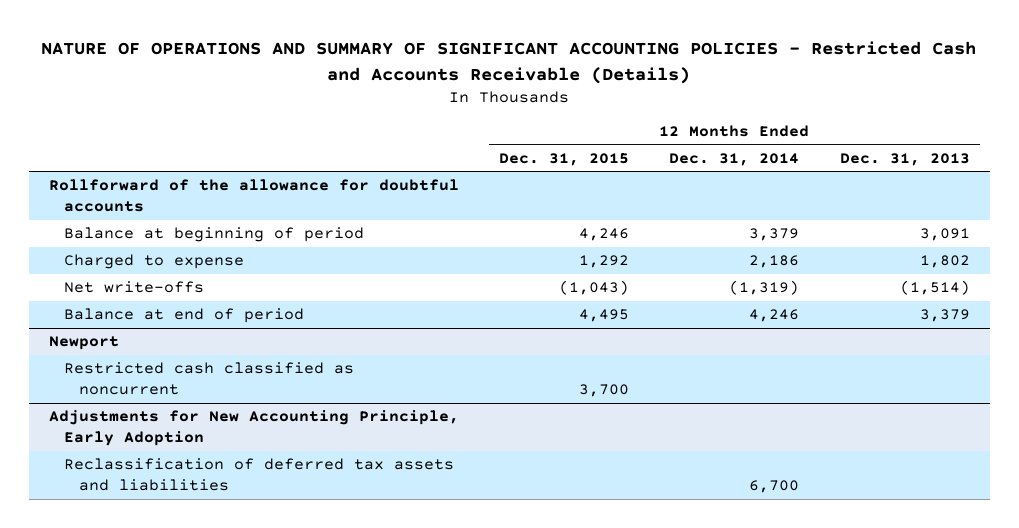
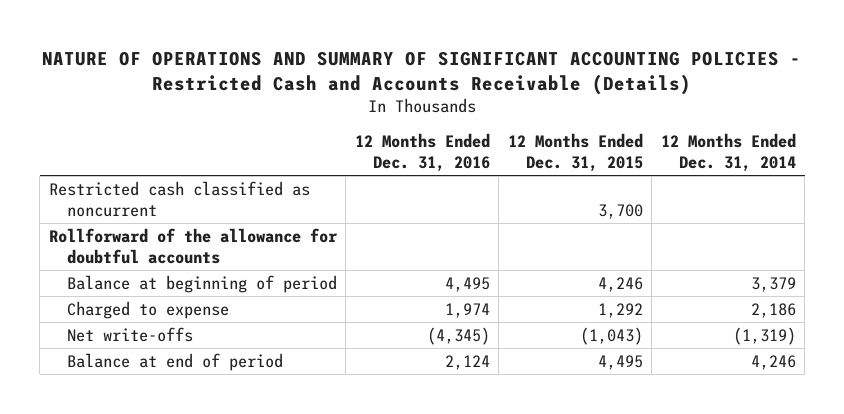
- | 12 Months Ended Dec. 31, 2015 | 12 Months Ended Dec. 31, 2014 | 12 Months Ended Dec. 31, 2013
+ | 12 Months Ended Dec. 31, 2016 | 12 Months Ended Dec. 31, 2015 | 12 Months Ended Dec. 31, 2014
+ Restricted cash classified as noncurrent | | 3,700 |
- Newport
- Restricted cash classified as noncurrent | 3,700 | |
- Adjustments for New Accounting Principle, Early Adoption
- Reclassification of deferred tax assets and liabilities | | 6,700 |

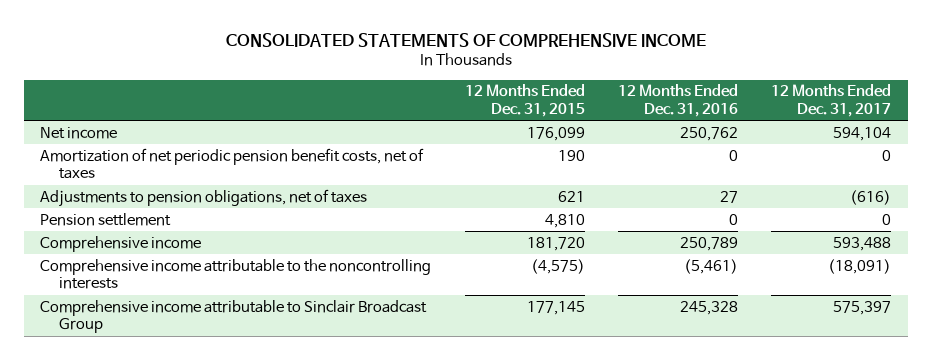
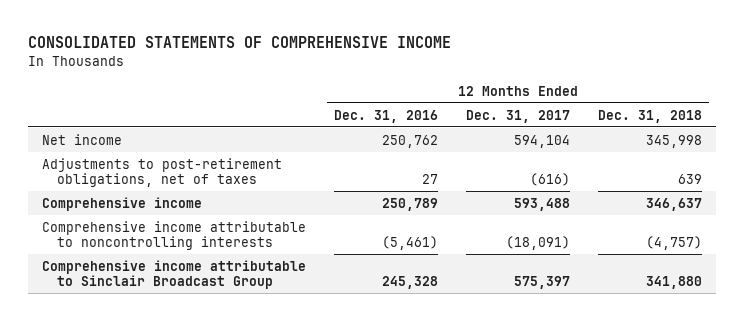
- | 12 Months Ended Dec. 31, 2015 | 12 Months Ended Dec. 31, 2016 | 12 Months Ended Dec. 31, 2017
+ | 12 Months Ended Dec. 31, 2016 | 12 Months Ended Dec. 31, 2017 | 12 Months Ended Dec. 31, 2018
- Amortization of net periodic pension benefit costs, net of taxes | 190 | 0 | 0
- Adjustments to pension obligations, net of taxes | 621 | 27 | (616)
- Pension settlement | 4,810 | 0 | 0
+ Adjustments to post-retirement obligations, net of taxes | 27 | (616) | 639
- Comprehensive income attributable to the noncontrolling interests | (4,575) | (5,461) | (18,091)
+ Comprehensive income attributable to noncontrolling interests | (5,461) | (18,091) | (4,757)

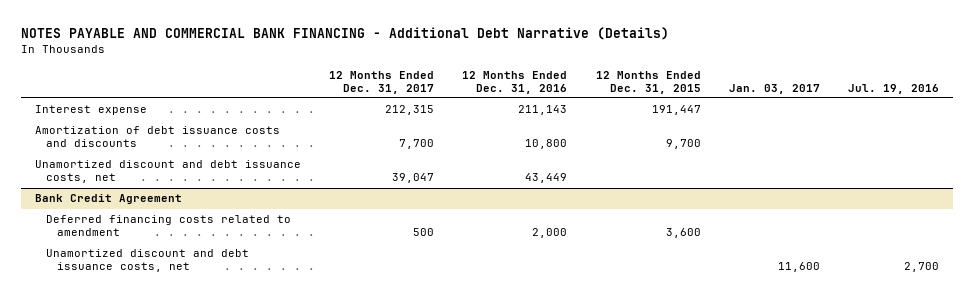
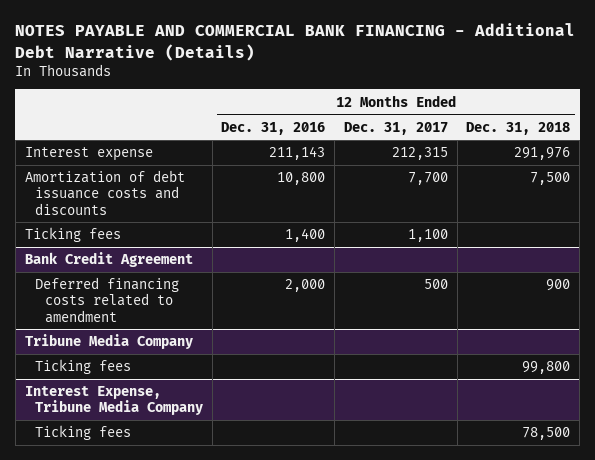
- | 12 Months Ended Dec. 31, 2017 | 12 Months Ended Dec. 31, 2016 | 12 Months Ended Dec. 31, 2015 | Jan. 03, 2017 | Jul. 19, 2016
+ | 12 Months Ended Dec. 31, 2016 | 12 Months Ended Dec. 31, 2017 | 12 Months Ended Dec. 31, 2018
- Unamortized discount and debt issuance costs, net | 39,047 | 43,449 | | |
+ Ticking fees | 1,400 | 1,100 |
@ Bank Credit Agreement
- Unamortized discount and debt issuance costs, net | | | | 11,600 | 2,700
+ Tribune Media Company
+ Ticking fees | | | 99,800
+ Interest Expense, Tribune Media Company
+ Ticking fees | | | 78,500

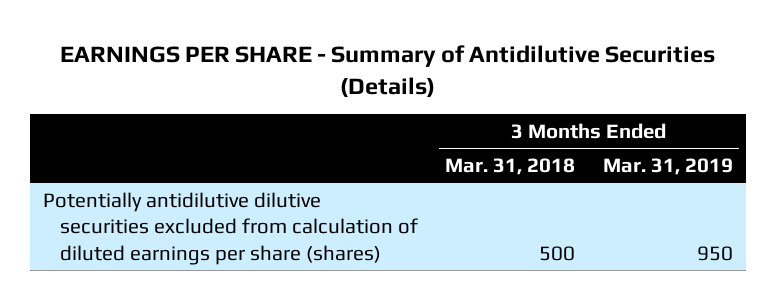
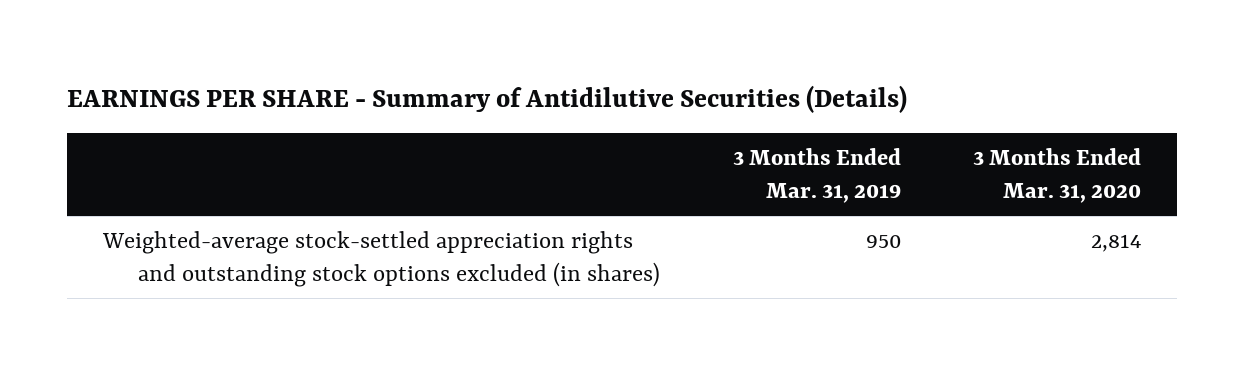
- | 3 Months Ended Mar. 31, 2018 | 3 Months Ended Mar. 31, 2019
+ | 3 Months Ended Mar. 31, 2019 | 3 Months Ended Mar. 31, 2020
- Potentially antidilutive dilutive securities excluded from calculation of diluted earnings per share (shares) | 500 | 950
+ Weighted-average stock-settled appreciation rights and outstanding stock options excluded (in shares) | 950 | 2,814

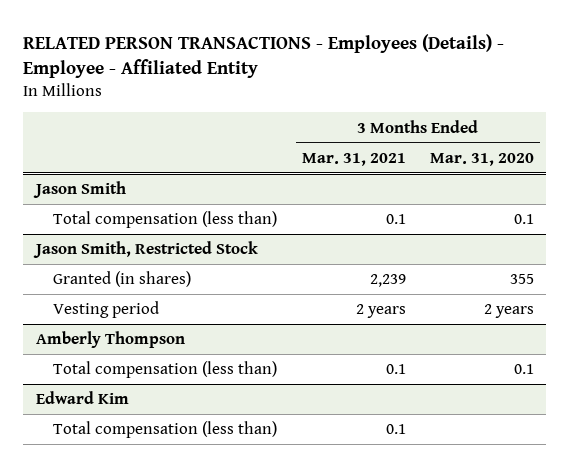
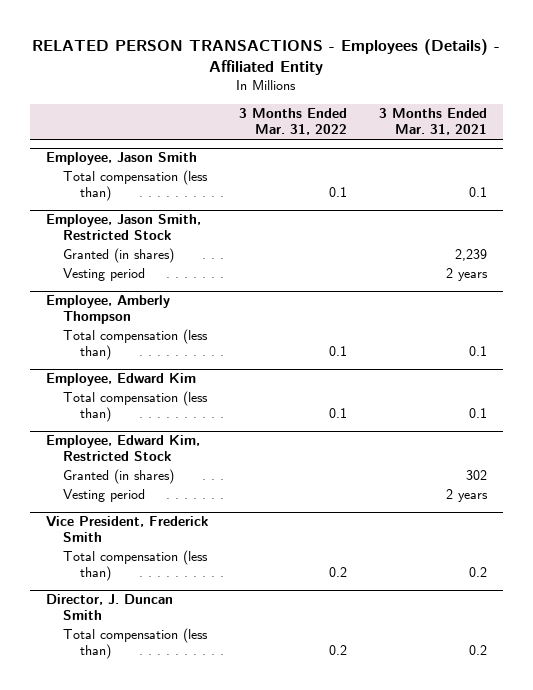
- RELATED PERSON TRANSACTIONS - Employees (Details) - Employee - Affiliated Entity
+ RELATED PERSON TRANSACTIONS - Employees (Details) - Affiliated Entity
- | 3 Months Ended Mar. 31, 2021 | 3 Months Ended Mar. 31, 2020
+ | 3 Months Ended Mar. 31, 2022 | 3 Months Ended Mar. 31, 2021
- Jason Smith
+ Employee, Jason Smith
- Jason Smith, Restricted Stock
+ Employee, Jason Smith, Restricted Stock
- Amberly Thompson
+ Employee, Amberly Thompson
- Edward Kim
+ Employee, Edward Kim
+ Employee, Edward Kim, Restricted Stock
+ Granted (in shares) | | 302
+ Vesting period | | 2 years
+ Vice President, Frederick Smith
+ Total compensation (less than) | 0.2 | 0.2
+ Director, J. Duncan Smith
+ Total compensation (less than) | 0.2 | 0.2

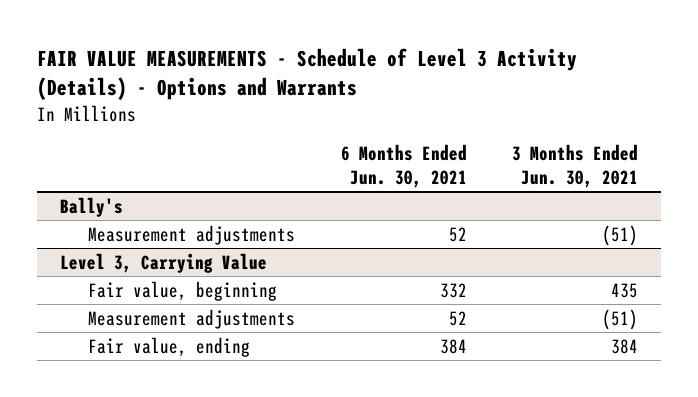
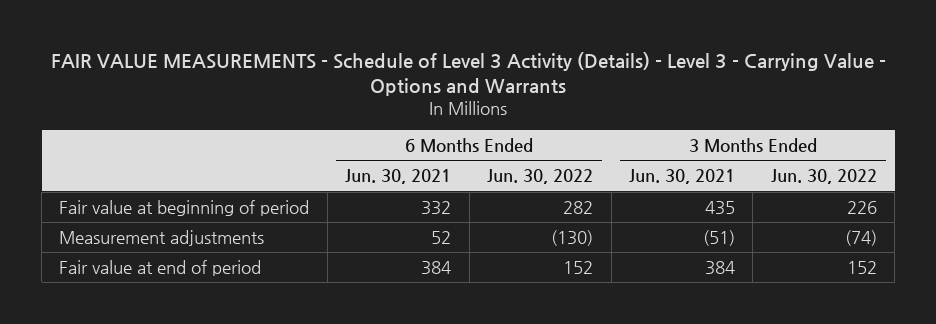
- FAIR VALUE MEASUREMENTS - Schedule of Level 3 Activity (Details) - Options and Warrants
+ FAIR VALUE MEASUREMENTS - Schedule of Level 3 Activity (Details) - Level 3 - Carrying Value - Options and Warrants
- | 6 Months Ended Jun. 30, 2021 | 3 Months Ended Jun. 30, 2021
+ | 6 Months Ended Jun. 30, 2021 | 6 Months Ended Jun. 30, 2022 | 3 Months Ended Jun. 30, 2021 | 3 Months Ended Jun. 30, 2022
- Bally's
- Measurement adjustments | 52 | (51)
- Level 3, Carrying Value
- Fair value, beginning | 332 | 435
+ Fair value at beginning of period | 332 | 282 | 435 | 226
- Fair value, ending | 384 | 384
+ Fair value at end of period | 384 | 152 | 384 | 152

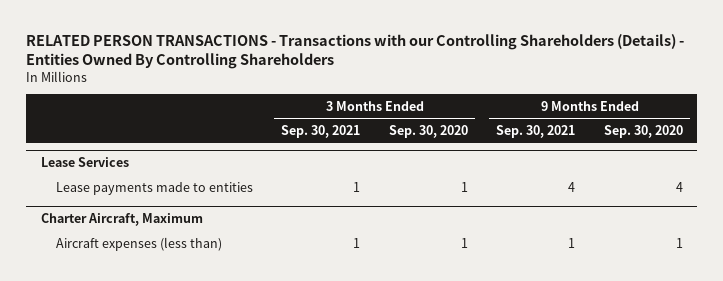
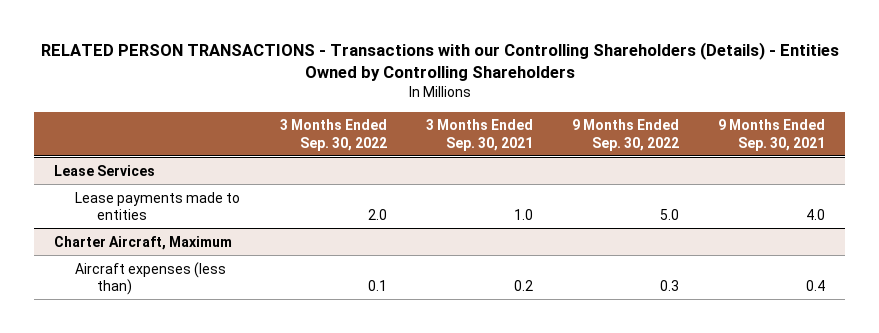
- RELATED PERSON TRANSACTIONS - Transactions with our Controlling Shareholders (Details) - Entities Owned By Controlling Shareholders
+ RELATED PERSON TRANSACTIONS - Transactions with our Controlling Shareholders (Details) - Entities Owned by Controlling Shareholders
- | 3 Months Ended Sep. 30, 2021 | 3 Months Ended Sep. 30, 2020 | 9 Months Ended Sep. 30, 2021 | 9 Months Ended Sep. 30, 2020
+ | 3 Months Ended Sep. 30, 2022 | 3 Months Ended Sep. 30, 2021 | 9 Months Ended Sep. 30, 2022 | 9 Months Ended Sep. 30, 2021
@ Lease Services
- Lease payments made to entities | 1 | 1 | 4 | 4
+ Lease payments made to entities | 2.0 | 1.0 | 5.0 | 4.0
@ Charter Aircraft, Maximum
- Aircraft expenses (less than) | 1 | 1 | 1 | 1
+ Aircraft expenses (less than) | 0.1 | 0.2 | 0.3 | 0.4

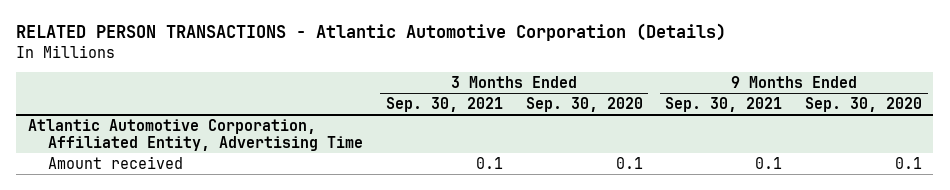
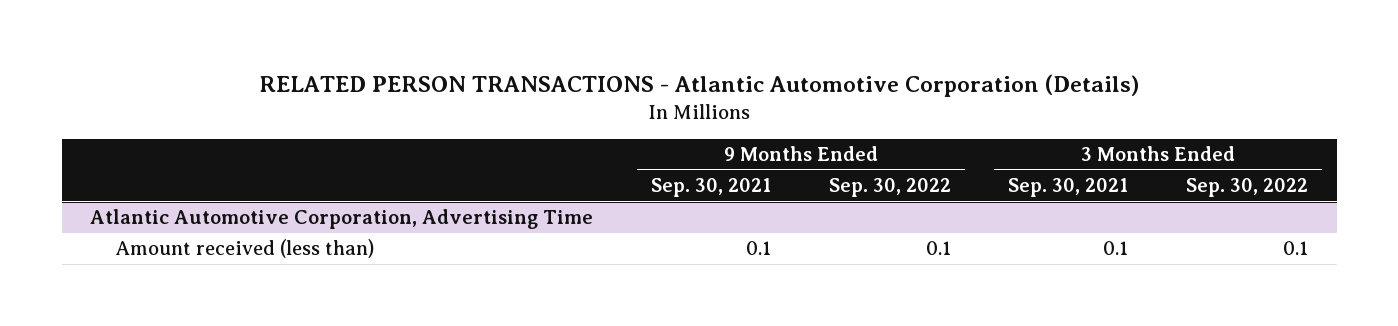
- | 3 Months Ended Sep. 30, 2021 | 3 Months Ended Sep. 30, 2020 | 9 Months Ended Sep. 30, 2021 | 9 Months Ended Sep. 30, 2020
+ | 9 Months Ended Sep. 30, 2021 | 9 Months Ended Sep. 30, 2022 | 3 Months Ended Sep. 30, 2021 | 3 Months Ended Sep. 30, 2022
- Atlantic Automotive Corporation, Affiliated Entity, Advertising Time
- Amount received | 0.1 | 0.1 | 0.1 | 0.1
+ Atlantic Automotive Corporation, Advertising Time
+ Amount received (less than) | 0.1 | 0.1 | 0.1 | 0.1

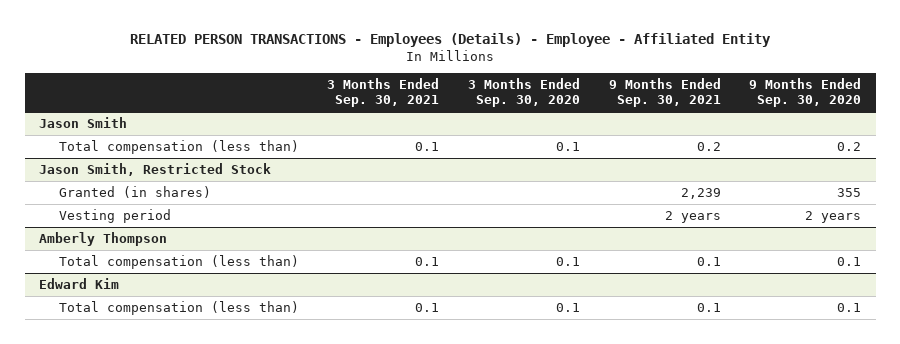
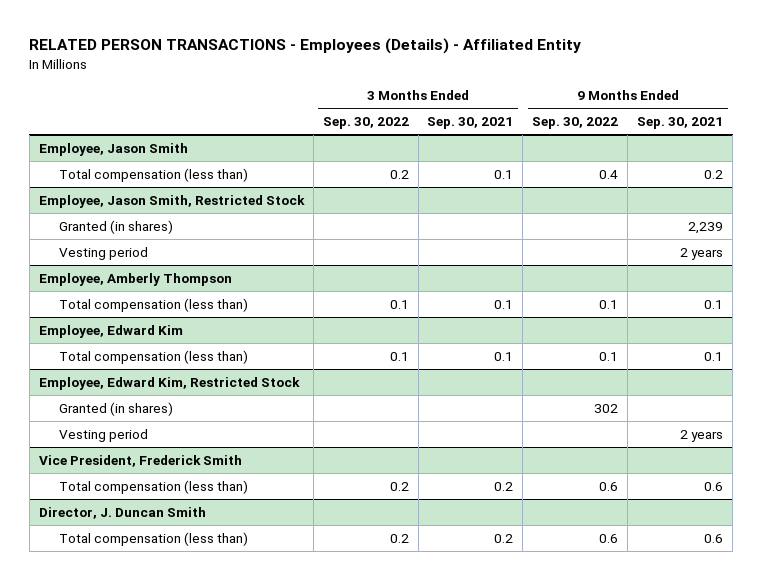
- RELATED PERSON TRANSACTIONS - Employees (Details) - Employee - Affiliated Entity
+ RELATED PERSON TRANSACTIONS - Employees (Details) - Affiliated Entity
- | 3 Months Ended Sep. 30, 2021 | 3 Months Ended Sep. 30, 2020 | 9 Months Ended Sep. 30, 2021 | 9 Months Ended Sep. 30, 2020
+ | 3 Months Ended Sep. 30, 2022 | 3 Months Ended Sep. 30, 2021 | 9 Months Ended Sep. 30, 2022 | 9 Months Ended Sep. 30, 2021
- Jason Smith
+ Employee, Jason Smith
- Jason Smith, Restricted Stock
+ Employee, Jason Smith, Restricted Stock
- Amberly Thompson
+ Employee, Amberly Thompson
- Edward Kim
+ Employee, Edward Kim
+ Employee, Edward Kim, Restricted Stock
+ Granted (in shares) | | | 302 |
+ Vesting period | | | | 2 years
+ Vice President, Frederick Smith
+ Total compensation (less than) | 0.2 | 0.2 | 0.6 | 0.6
+ Director, J. Duncan Smith
+ Total compensation (less than) | 0.2 | 0.2 | 0.6 | 0.6

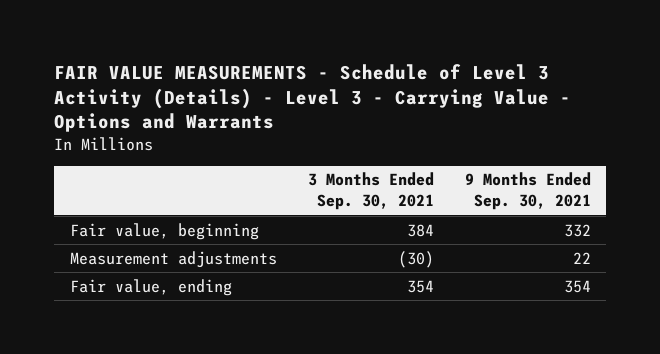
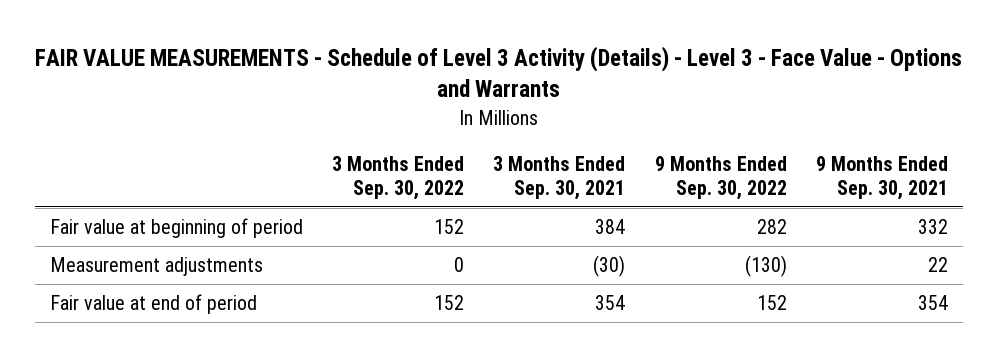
- FAIR VALUE MEASUREMENTS - Schedule of Level 3 Activity (Details) - Level 3 - Carrying Value - Options and Warrants
+ FAIR VALUE MEASUREMENTS - Schedule of Level 3 Activity (Details) - Level 3 - Face Value - Options and Warrants
- | 3 Months Ended Sep. 30, 2021 | 9 Months Ended Sep. 30, 2021
+ | 3 Months Ended Sep. 30, 2022 | 3 Months Ended Sep. 30, 2021 | 9 Months Ended Sep. 30, 2022 | 9 Months Ended Sep. 30, 2021
- Fair value, beginning | 384 | 332
+ Fair value at beginning of period | 152 | 384 | 282 | 332
- Fair value, ending | 354 | 354
+ Fair value at end of period | 152 | 354 | 152 | 354

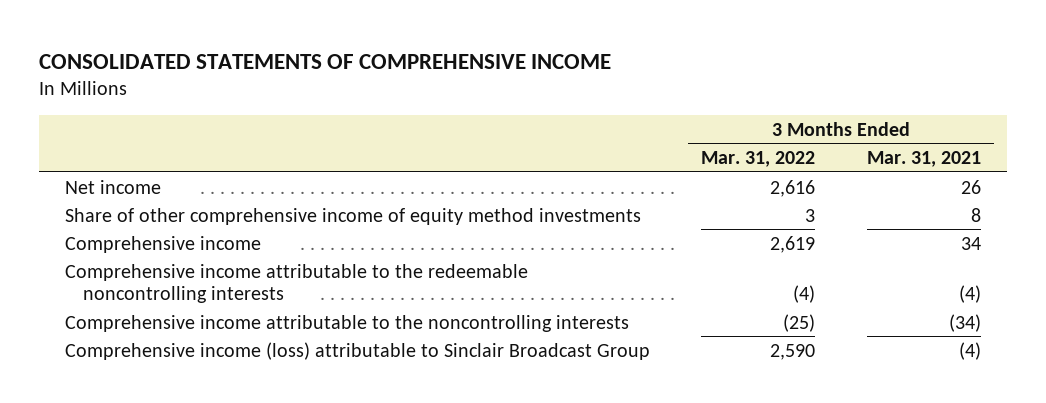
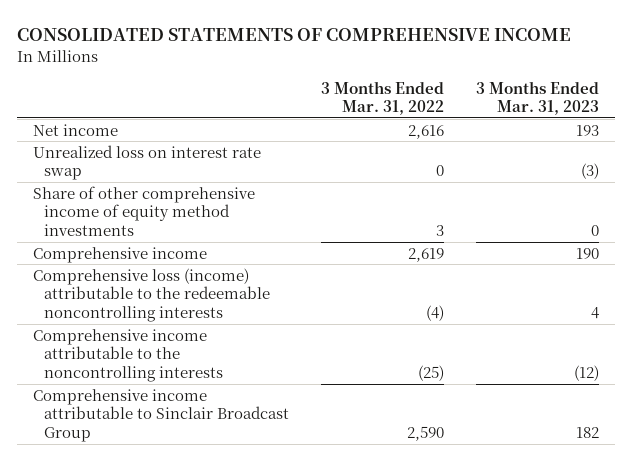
- | 3 Months Ended Mar. 31, 2022 | 3 Months Ended Mar. 31, 2021
+ | 3 Months Ended Mar. 31, 2022 | 3 Months Ended Mar. 31, 2023
+ Unrealized loss on interest rate swap | 0 | (3)
- Comprehensive income attributable to the redeemable noncontrolling interests | (4) | (4)
+ Comprehensive loss (income) attributable to the redeemable noncontrolling interests | (4) | 4
- Comprehensive income (loss) attributable to Sinclair Broadcast Group | 2,590 | (4)
+ Comprehensive income attributable to Sinclair Broadcast Group | 2,590 | 182

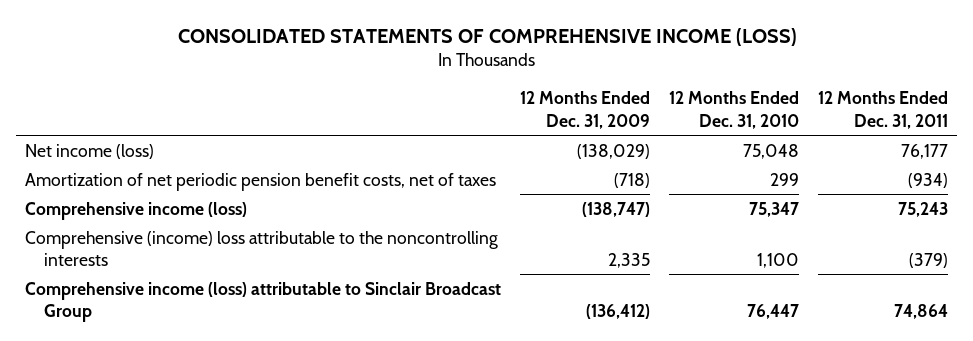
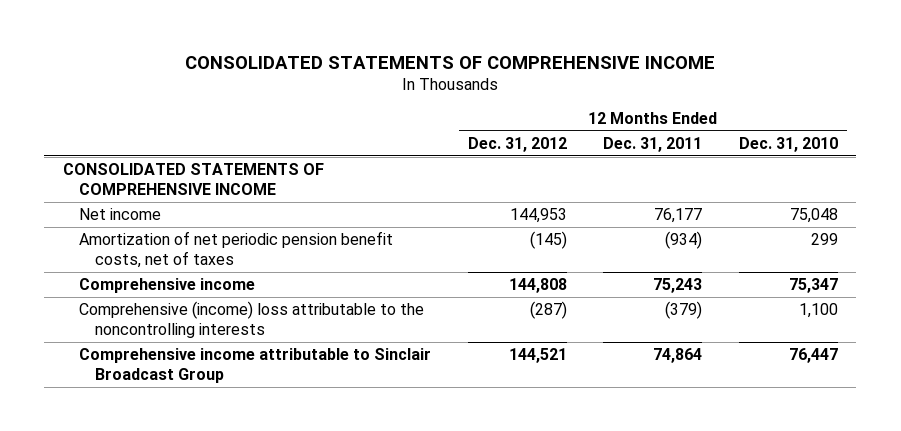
- CONSOLIDATED STATEMENTS OF COMPREHENSIVE INCOME (LOSS)
+ CONSOLIDATED STATEMENTS OF COMPREHENSIVE INCOME
- | 12 Months Ended Dec. 31, 2009 | 12 Months Ended Dec. 31, 2010 | 12 Months Ended Dec. 31, 2011
+ | 12 Months Ended Dec. 31, 2012 | 12 Months Ended Dec. 31, 2011 | 12 Months Ended Dec. 31, 2010
- Net income (loss) | (138,029) | 75,048 | 76,177
+ CONSOLIDATED STATEMENTS OF COMPREHENSIVE INCOME
+ Net income | 144,953 | 76,177 | 75,048
- Comprehensive income (loss) | (138,747) | 75,347 | 75,243
+ Comprehensive income | 144,808 | 75,243 | 75,347
- Comprehensive income (loss) attributable to Sinclair Broadcast Group | (136,412) | 76,447 | 74,864
+ Comprehensive income attributable to Sinclair Broadcast Group | 144,521 | 74,864 | 76,447

